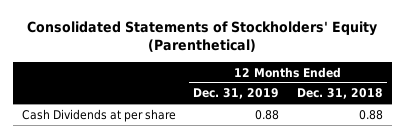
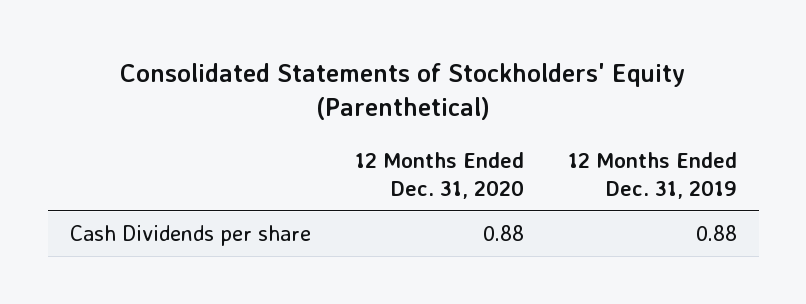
- | 12 Months Ended Dec. 31, 2019 | 12 Months Ended Dec. 31, 2018
+ | 12 Months Ended Dec. 31, 2020 | 12 Months Ended Dec. 31, 2019
- Cash Dividends at per share | 0.88 | 0.88
+ Cash Dividends per share | 0.88 | 0.88

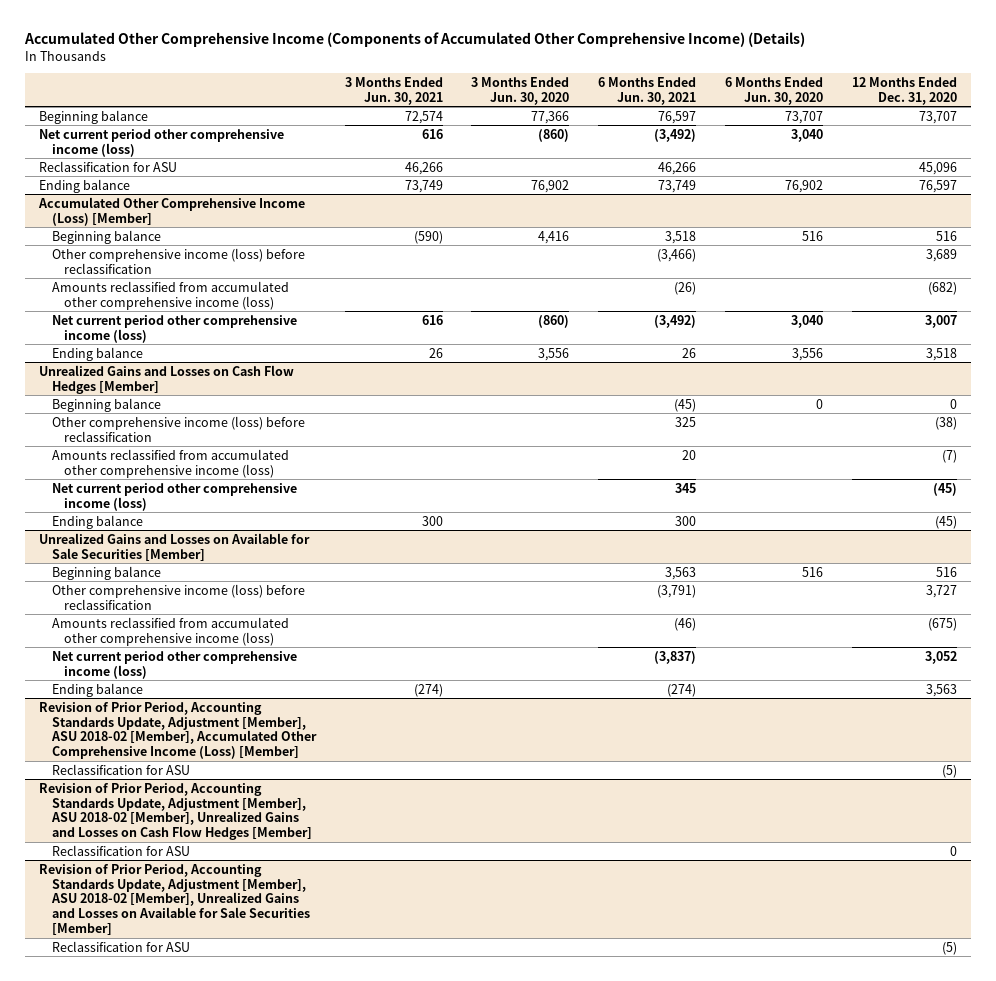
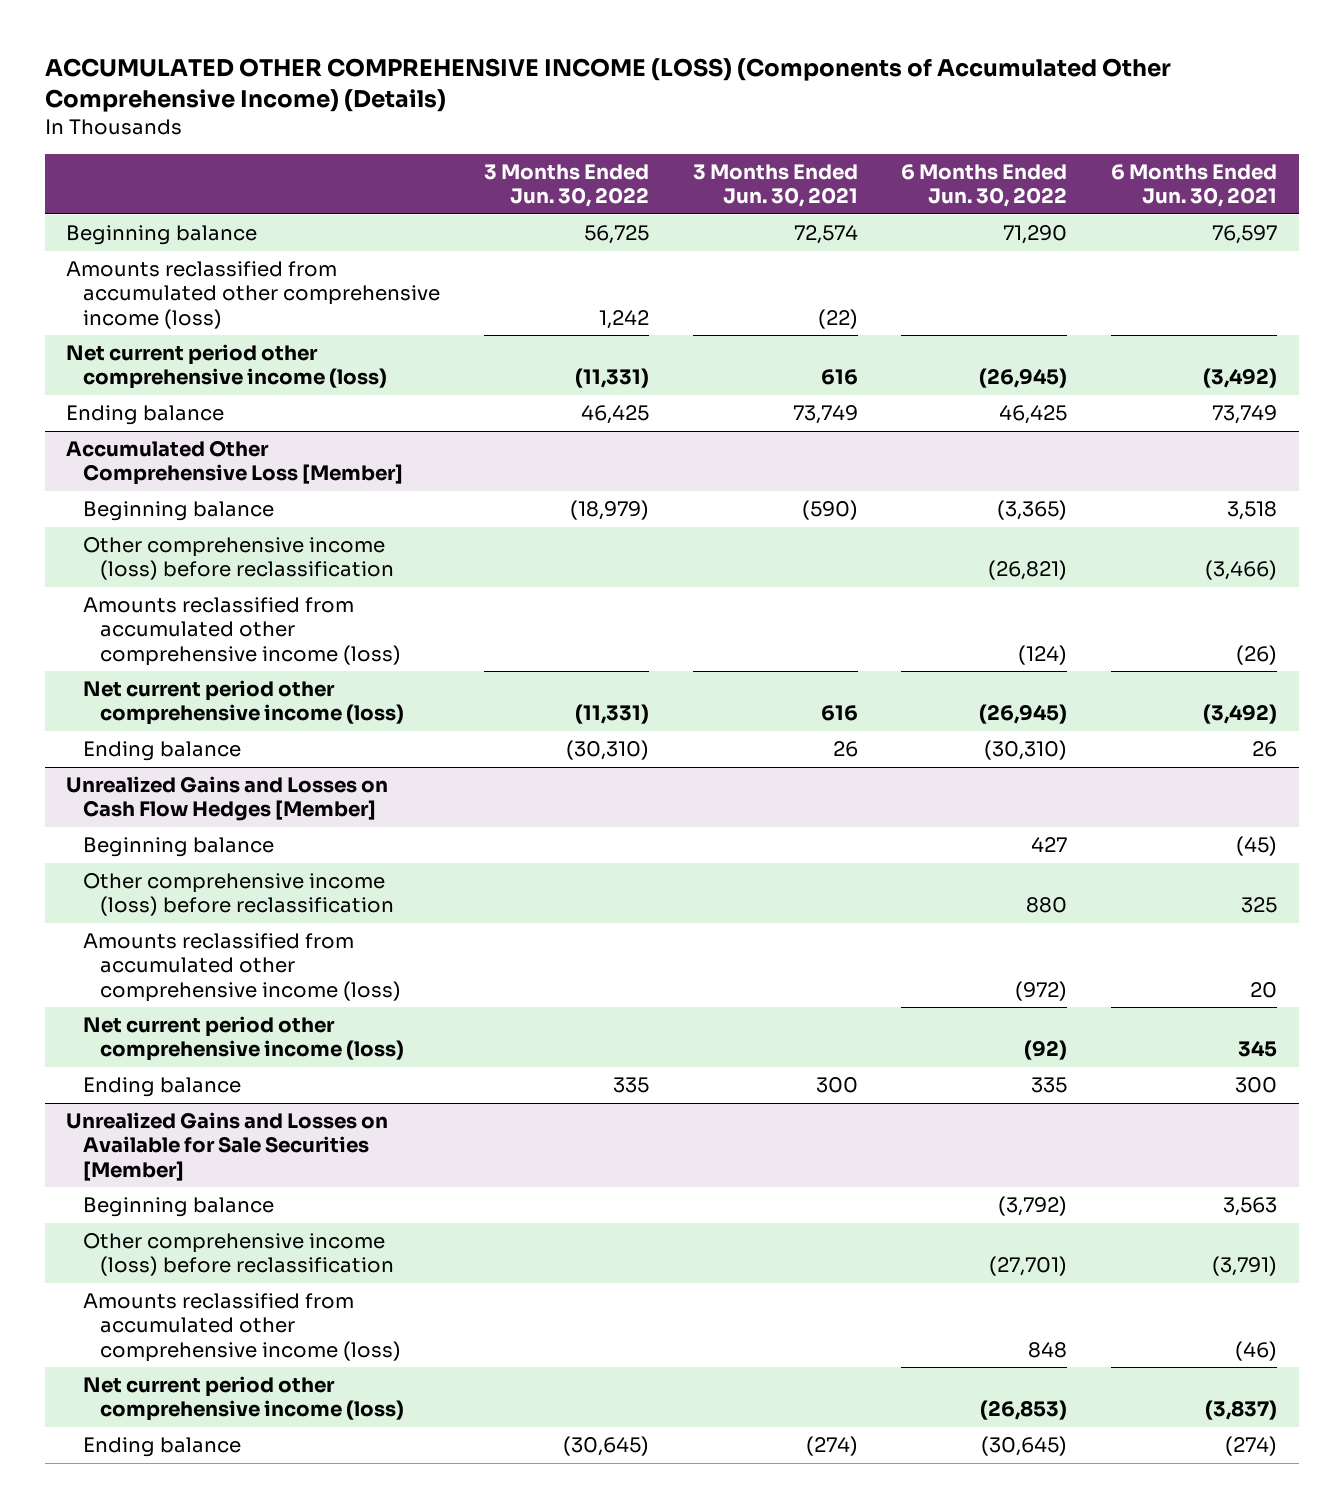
- Accumulated Other Comprehensive Income (Components of Accumulated Other Comprehensive Income) (Details)
+ ACCUMULATED OTHER COMPREHENSIVE INCOME (LOSS) (Components of Accumulated Other Comprehensive Income) (Details)
- | 3 Months Ended Jun. 30, 2021 | 3 Months Ended Jun. 30, 2020 | 6 Months Ended Jun. 30, 2021 | 6 Months Ended Jun. 30, 2020 | 12 Months Ended Dec. 31, 2020
+ | 3 Months Ended Jun. 30, 2022 | 3 Months Ended Jun. 30, 2021 | 6 Months Ended Jun. 30, 2022 | 6 Months Ended Jun. 30, 2021
+ Amounts reclassified from accumulated other comprehensive income (loss) | 1,242 | (22) | |
- Reclassification for ASU | 46,266 | | 46,266 | | 45,096
- Accumulated Other Comprehensive Income (Loss) [Member]
+ Accumulated Other Comprehensive Loss [Member]
- Revision of Prior Period, Accounting Standards Update, Adjustment [Member], ASU 2018-02 [Member], Accumulated Other Comprehensive Income (Loss) [Member]
- Reclassification for ASU | | | | | (5)
- Revision of Prior Period, Accounting Standards Update, Adjustment [Member], ASU 2018-02 [Member], Unrealized Gains and Losses on Cash Flow Hedges [Member]
- Reclassification for ASU | | | | | 0
- Revision of Prior Period, Accounting Standards Update, Adjustment [Member], ASU 2018-02 [Member], Unrealized Gains and Losses on Available for Sale Securities [Member]
- Reclassification for ASU | | | | | (5)

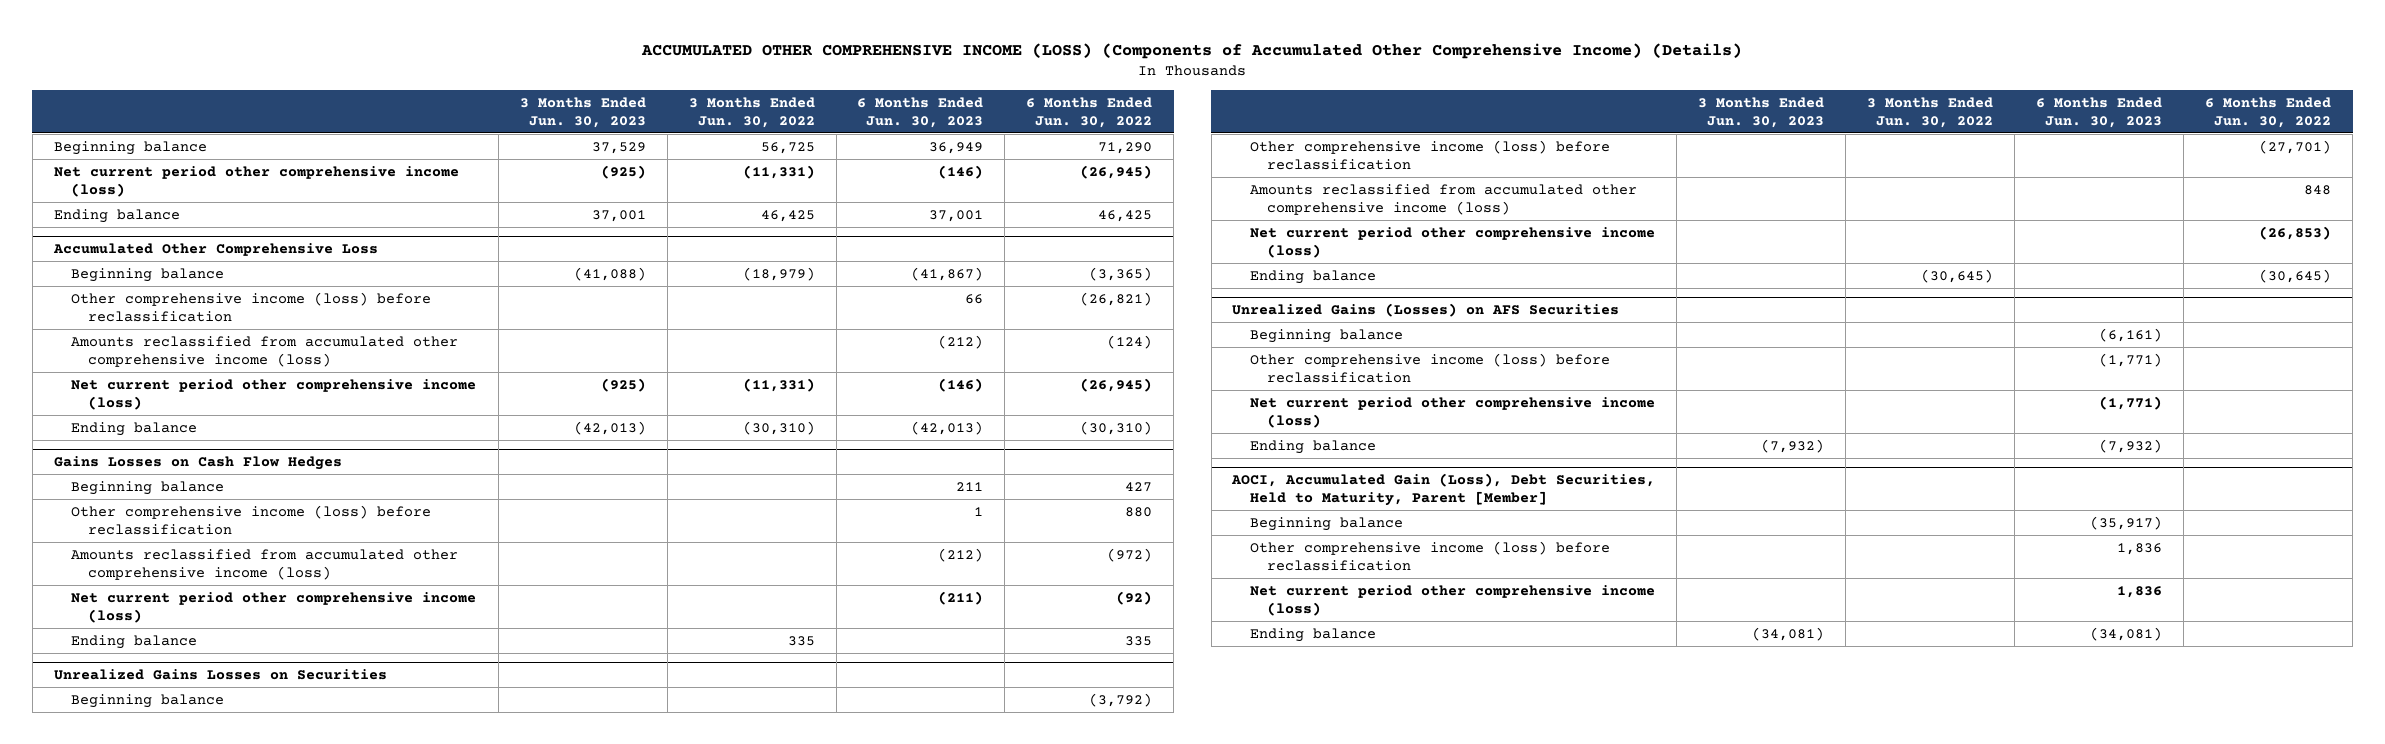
- | 3 Months Ended Jun. 30, 2022 | 3 Months Ended Jun. 30, 2021 | 6 Months Ended Jun. 30, 2022 | 6 Months Ended Jun. 30, 2021
+ | 3 Months Ended Jun. 30, 2023 | 3 Months Ended Jun. 30, 2022 | 6 Months Ended Jun. 30, 2023 | 6 Months Ended Jun. 30, 2022
- Amounts reclassified from accumulated other comprehensive income (loss) | 1,242 | (22) | |
- Accumulated Other Comprehensive Loss [Member]
+ Accumulated Other Comprehensive Loss
- Unrealized Gains and Losses on Cash Flow Hedges [Member]
+ Gains Losses on Cash Flow Hedges
- Unrealized Gains and Losses on Available for Sale Securities [Member]
+ Unrealized Gains Losses on Securities
+ Unrealized Gains (Losses) on AFS Securities
+ Beginning balance | | | (6,161) |
+ Other comprehensive income (loss) before reclassification | | | (1,771) |
+ Net current period other comprehensive income (loss) | | | (1,771) |
+ Ending balance | (7,932) | | (7,932) |
+ AOCI, Accumulated Gain (Loss), Debt Securities, Held to Maturity, Parent [Member]
+ Beginning balance | | | (35,917) |
+ Other comprehensive income (loss) before reclassification | | | 1,836 |
+ Net current period other comprehensive income (loss) | | | 1,836 |
+ Ending balance | (34,081) | | (34,081) |

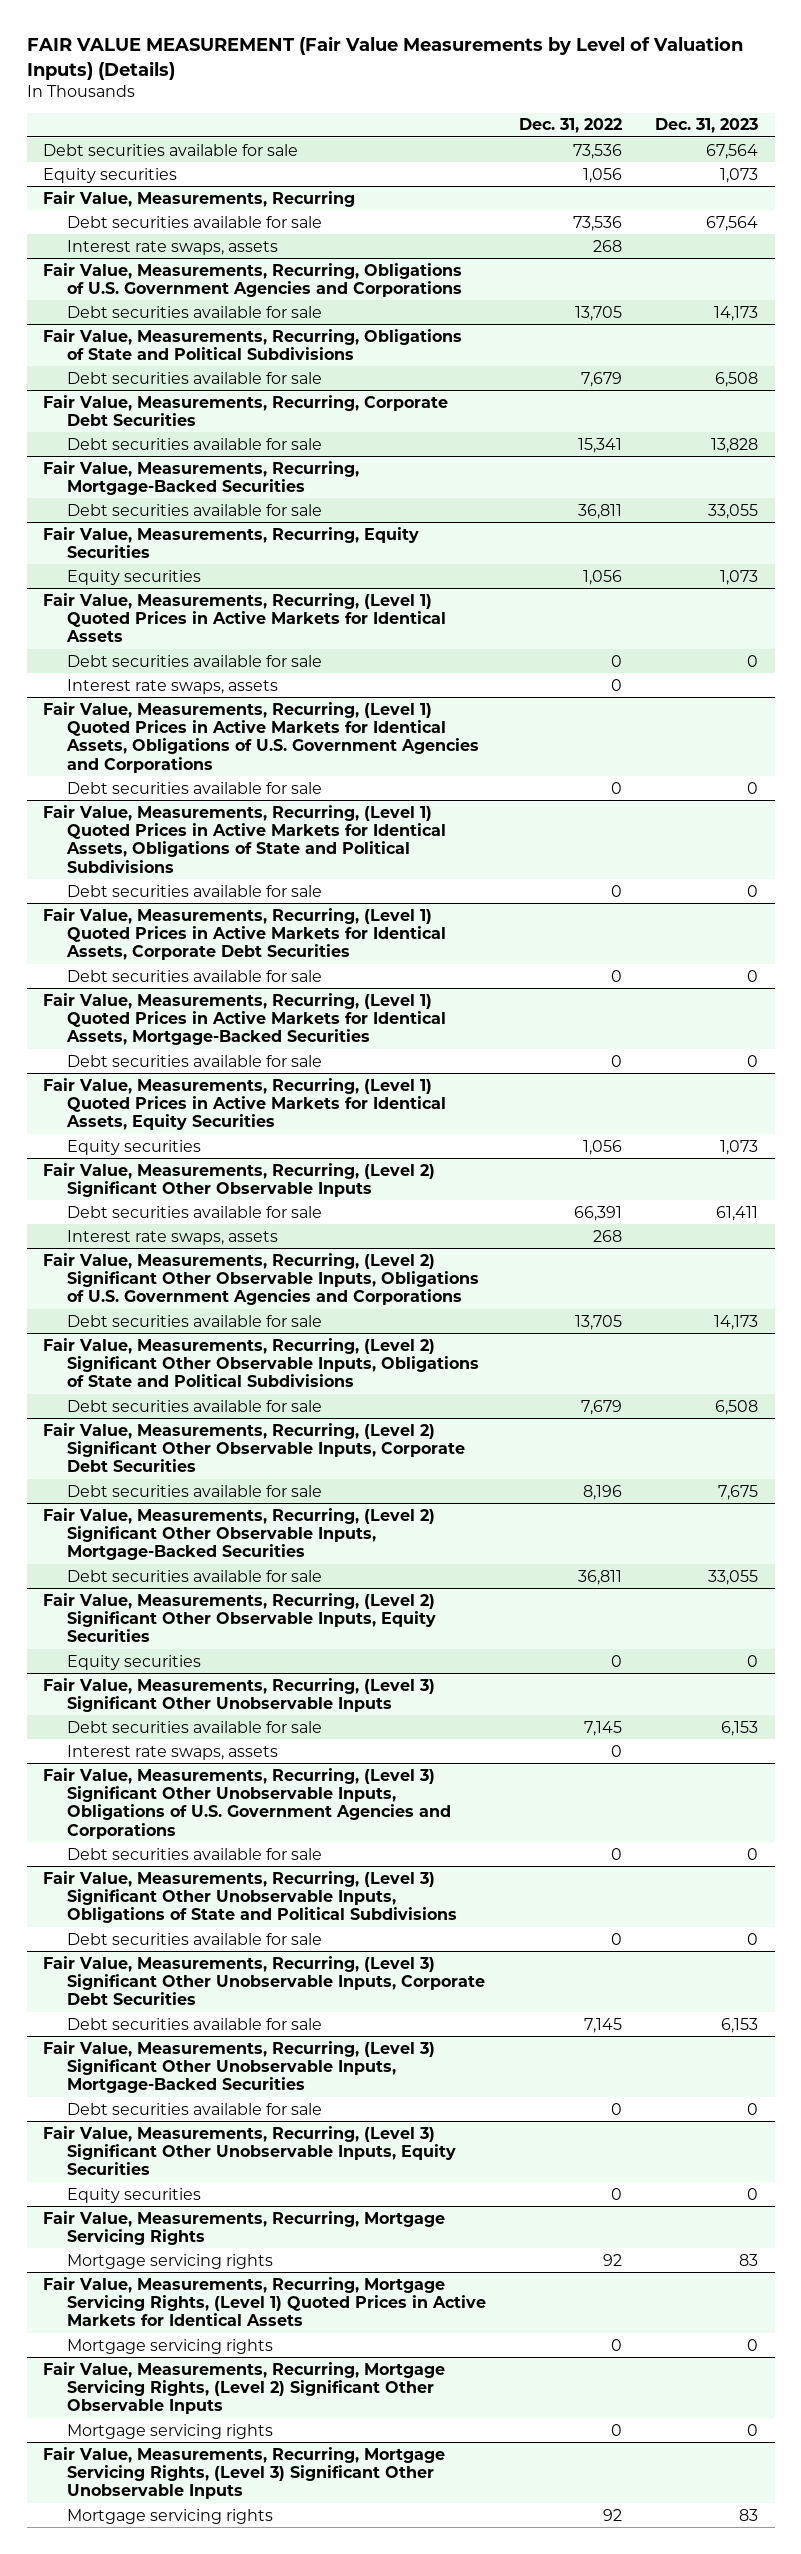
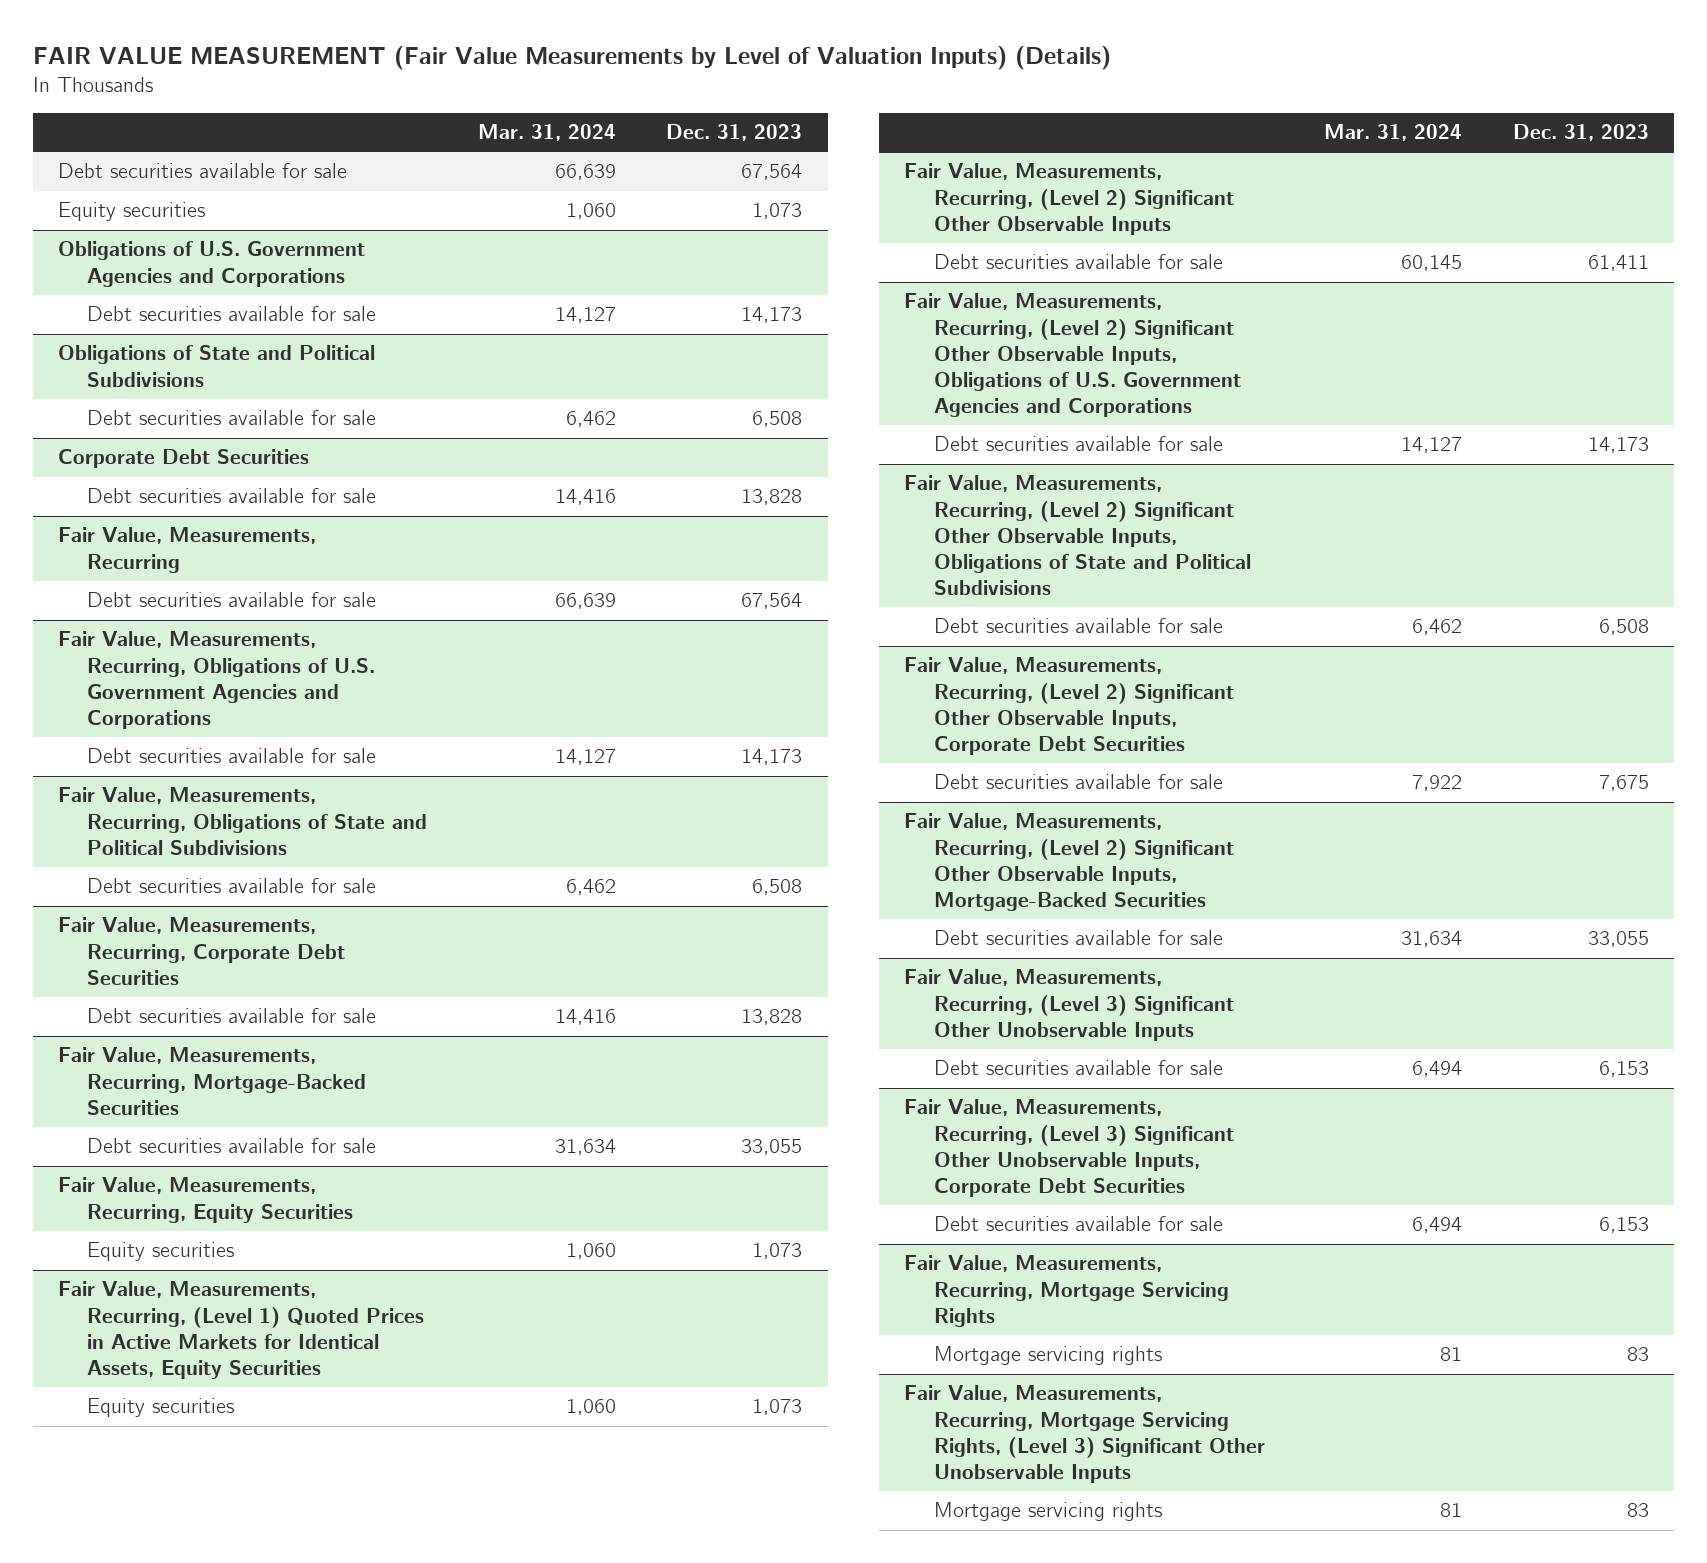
- | Dec. 31, 2022 | Dec. 31, 2023
+ | Mar. 31, 2024 | Dec. 31, 2023
+ Obligations of U.S. Government Agencies and Corporations
+ Debt securities available for sale | 14,127 | 14,173
+ Obligations of State and Political Subdivisions
+ Debt securities available for sale | 6,462 | 6,508
+ Corporate Debt Securities
+ Debt securities available for sale | 14,416 | 13,828
@ Fair Value, Measurements, Recurring
- Interest rate swaps, assets | 268 |
- Fair Value, Measurements, Recurring, (Level 1) Quoted Prices in Active Markets for Identical Assets
- Debt securities available for sale | 0 | 0
- Interest rate swaps, assets | 0 |
- Fair Value, Measurements, Recurring, (Level 1) Quoted Prices in Active Markets for Identical Assets, Obligations of U.S. Government Agencies and Corporations
- Debt securities available for sale | 0 | 0
- Fair Value, Measurements, Recurring, (Level 1) Quoted Prices in Active Markets for Identical Assets, Obligations of State and Political Subdivisions
- Debt securities available for sale | 0 | 0
- Fair Value, Measurements, Recurring, (Level 1) Quoted Prices in Active Markets for Identical Assets, Corporate Debt Securities
- Debt securities available for sale | 0 | 0
- Fair Value, Measurements, Recurring, (Level 1) Quoted Prices in Active Markets for Identical Assets, Mortgage-Backed Securities
- Debt securities available for sale | 0 | 0
@ Fair Value, Measurements, Recurring, (Level 2) Significant Other Observable Inputs
- Interest rate swaps, assets | 268 |
- Fair Value, Measurements, Recurring, (Level 2) Significant Other Observable Inputs, Equity Securities
- Equity securities | 0 | 0
@ Fair Value, Measurements, Recurring, (Level 3) Significant Other Unobservable Inputs
- Interest rate swaps, assets | 0 |
- Fair Value, Measurements, Recurring, (Level 3) Significant Other Unobservable Inputs, Obligations of U.S. Government Agencies and Corporations
- Debt securities available for sale | 0 | 0
- Fair Value, Measurements, Recurring, (Level 3) Significant Other Unobservable Inputs, Obligations of State and Political Subdivisions
- Debt securities available for sale | 0 | 0
- Fair Value, Measurements, Recurring, (Level 3) Significant Other Unobservable Inputs, Mortgage-Backed Securities
- Debt securities available for sale | 0 | 0
- Fair Value, Measurements, Recurring, (Level 3) Significant Other Unobservable Inputs, Equity Securities
- Equity securities | 0 | 0
- Fair Value, Measurements, Recurring, Mortgage Servicing Rights, (Level 1) Quoted Prices in Active Markets for Identical Assets
- Mortgage servicing rights | 0 | 0
- Fair Value, Measurements, Recurring, Mortgage Servicing Rights, (Level 2) Significant Other Observable Inputs
- Mortgage servicing rights | 0 | 0

